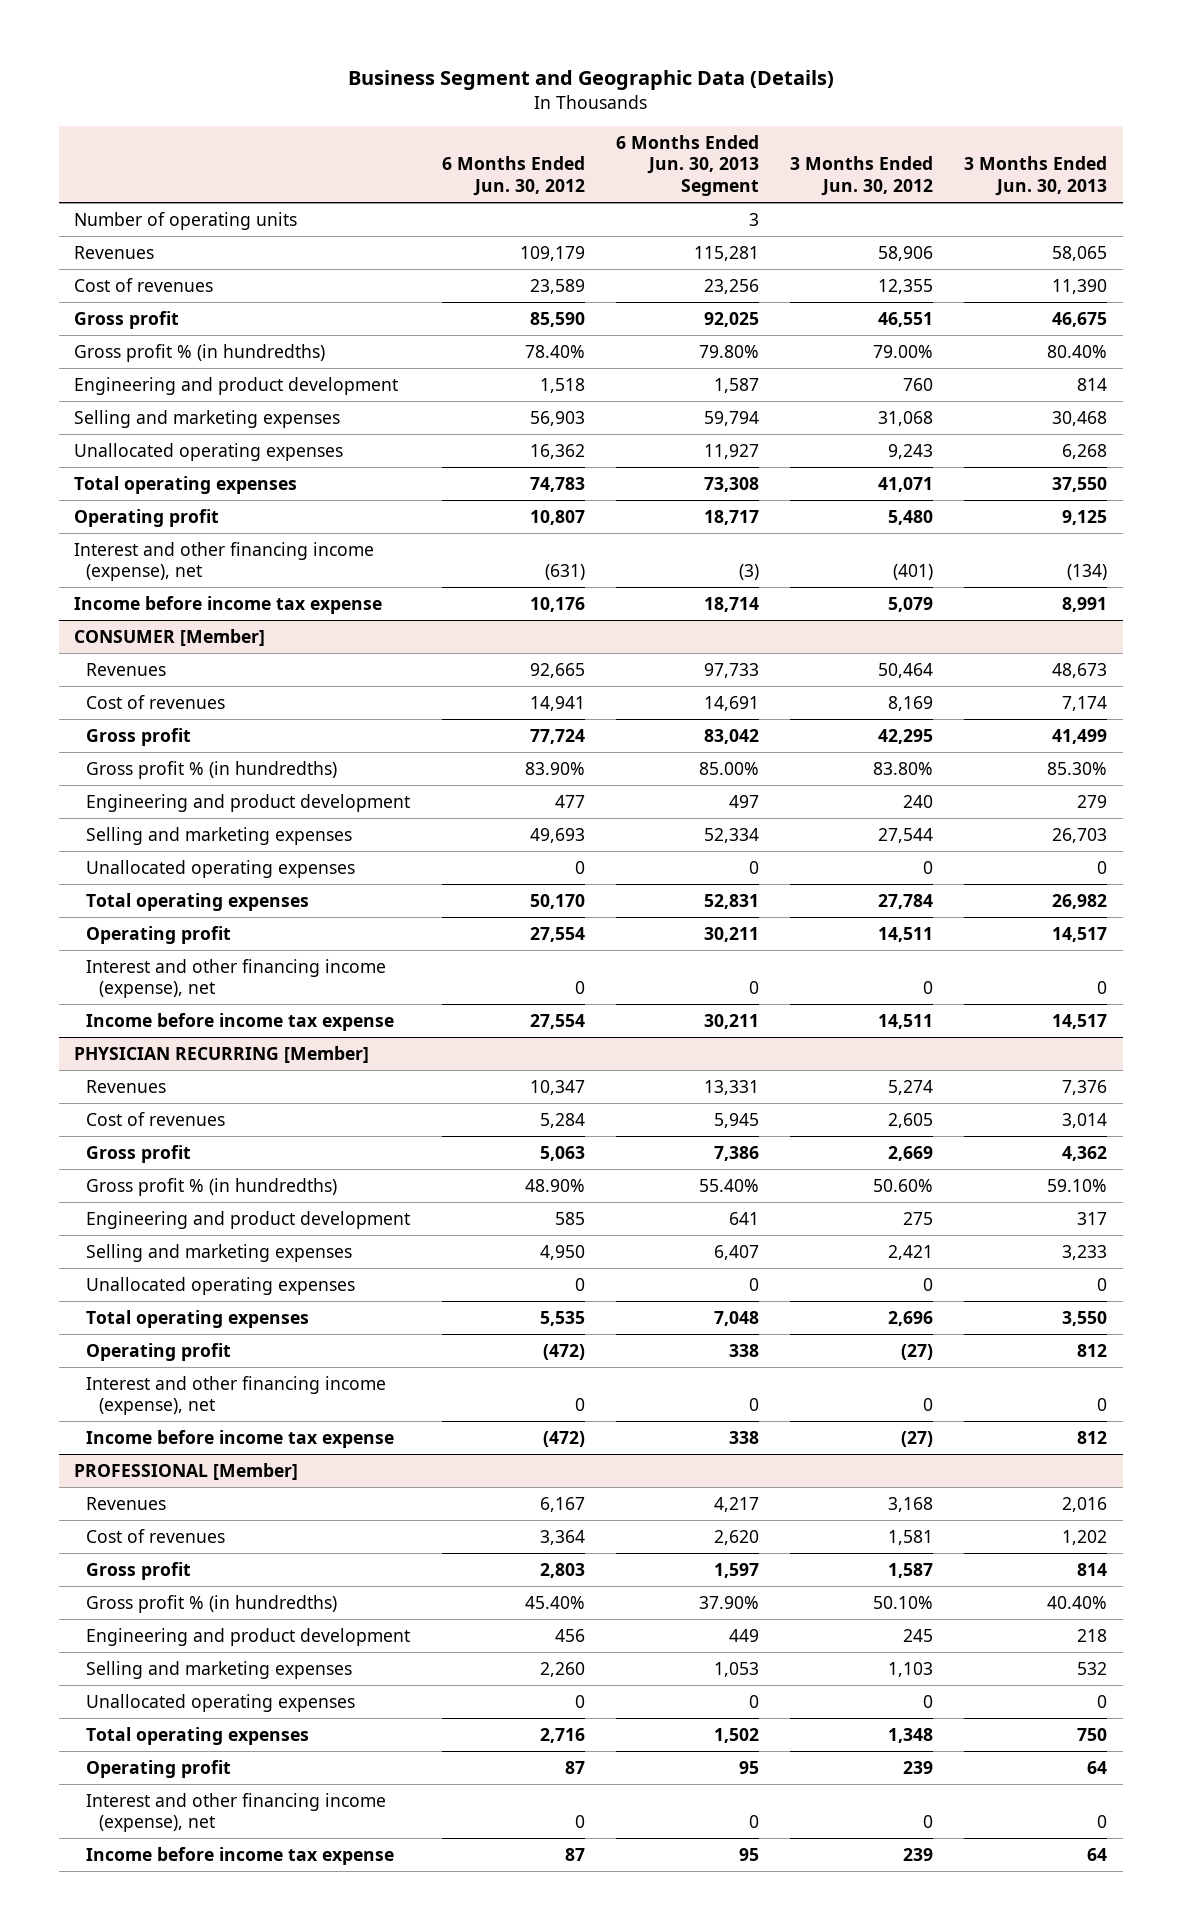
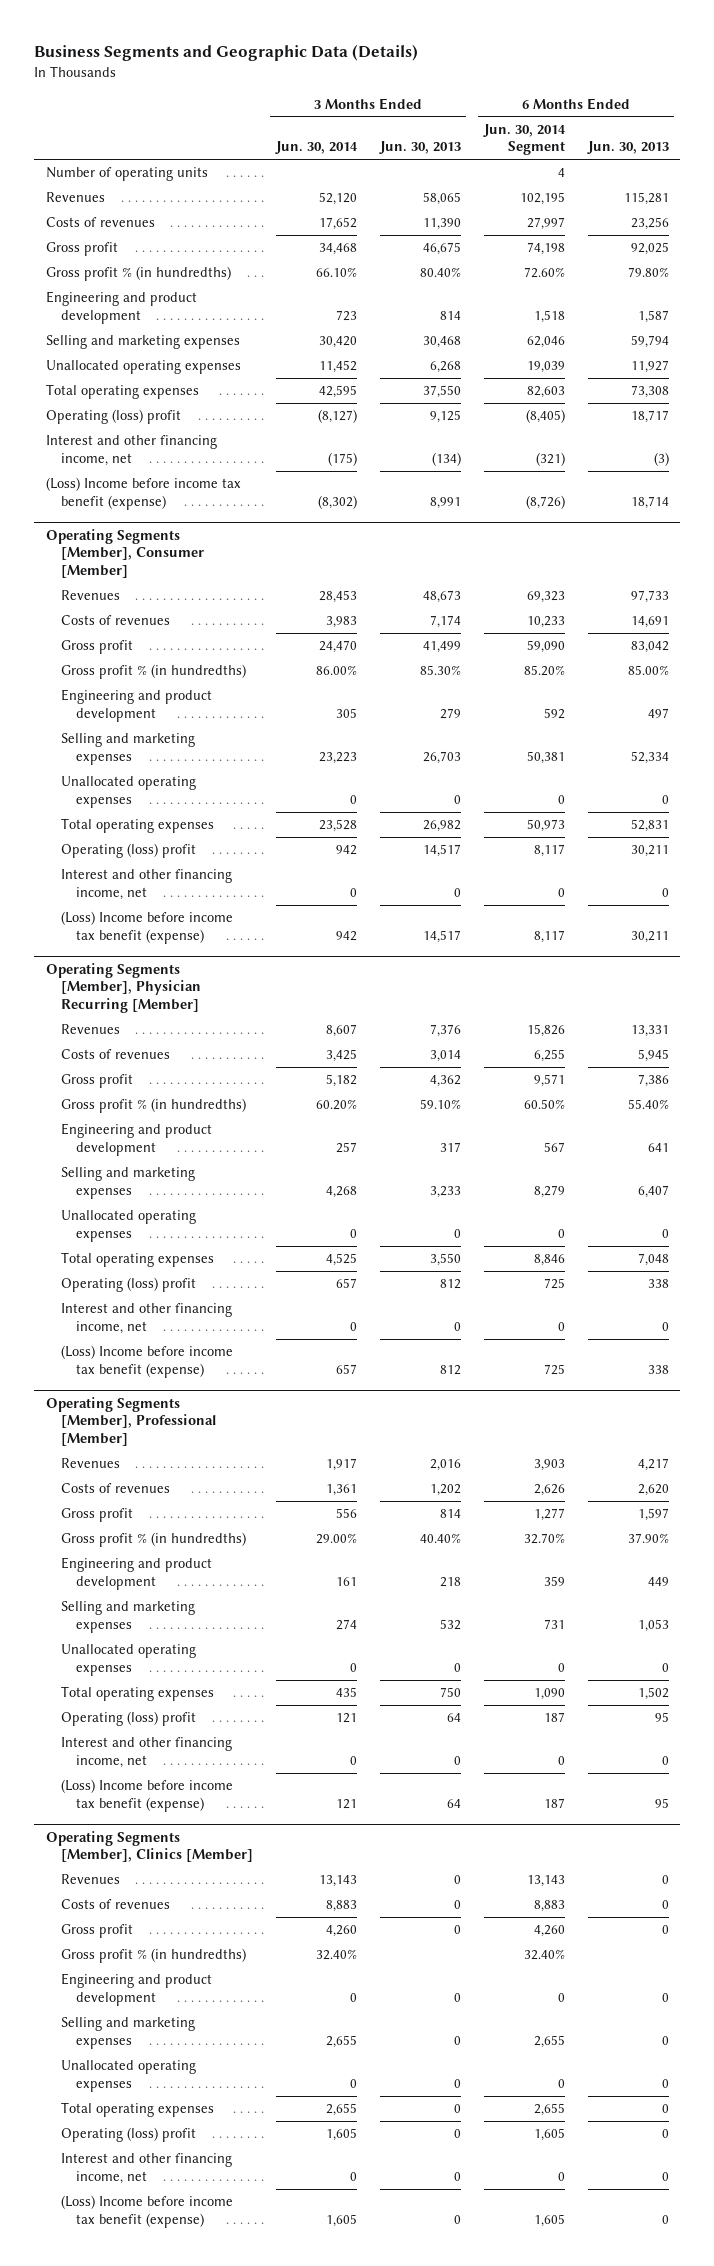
- Business Segment and Geographic Data (Details)
+ Business Segments and Geographic Data (Details)
- | 6 Months Ended Jun. 30, 2012 | 6 Months Ended Jun. 30, 2013 Segment | 3 Months Ended Jun. 30, 2012 | 3 Months Ended Jun. 30, 2013
+ | 3 Months Ended Jun. 30, 2014 | 3 Months Ended Jun. 30, 2013 | 6 Months Ended Jun. 30, 2014 Segment | 6 Months Ended Jun. 30, 2013
- Cost of revenues | 23,589 | 23,256 | 12,355 | 11,390
+ Costs of revenues | 17,652 | 11,390 | 27,997 | 23,256
- Operating profit | 10,807 | 18,717 | 5,480 | 9,125
- Interest and other financing income (expense), net | (631) | (3) | (401) | (134)
- Income before income tax expense | 10,176 | 18,714 | 5,079 | 8,991
- CONSUMER [Member]
+ Operating (loss) profit | (8,127) | 9,125 | (8,405) | 18,717
+ Interest and other financing income, net | (175) | (134) | (321) | (3)
+ (Loss) Income before income tax benefit (expense) | (8,302) | 8,991 | (8,726) | 18,714
+ Operating Segments [Member], Consumer [Member]
- Cost of revenues | 14,941 | 14,691 | 8,169 | 7,174
+ Costs of revenues | 3,983 | 7,174 | 10,233 | 14,691
- Operating profit | 27,554 | 30,211 | 14,511 | 14,517
- Interest and other financing income (expense), net | 0 | 0 | 0 | 0
- Income before income tax expense | 27,554 | 30,211 | 14,511 | 14,517
- PHYSICIAN RECURRING [Member]
+ Operating (loss) profit | 942 | 14,517 | 8,117 | 30,211
+ Interest and other financing income, net | 0 | 0 | 0 | 0
+ (Loss) Income before income tax benefit (expense) | 942 | 14,517 | 8,117 | 30,211
+ Operating Segments [Member], Physician Recurring [Member]
- Cost of revenues | 5,284 | 5,945 | 2,605 | 3,014
+ Costs of revenues | 3,425 | 3,014 | 6,255 | 5,945
- Operating profit | (472) | 338 | (27) | 812
- Interest and other financing income (expense), net | 0 | 0 | 0 | 0
- Income before income tax expense | (472) | 338 | (27) | 812
- PROFESSIONAL [Member]
+ Operating (loss) profit | 657 | 812 | 725 | 338
+ Interest and other financing income, net | 0 | 0 | 0 | 0
+ (Loss) Income before income tax benefit (expense) | 657 | 812 | 725 | 338
+ Operating Segments [Member], Professional [Member]
- Cost of revenues | 3,364 | 2,620 | 1,581 | 1,202
+ Costs of revenues | 1,361 | 1,202 | 2,626 | 2,620
- Operating profit | 87 | 95 | 239 | 64
- Interest and other financing income (expense), net | 0 | 0 | 0 | 0
- Income before income tax expense | 87 | 95 | 239 | 64
+ Operating (loss) profit | 121 | 64 | 187 | 95
+ Interest and other financing income, net | 0 | 0 | 0 | 0
+ (Loss) Income before income tax benefit (expense) | 121 | 64 | 187 | 95
+ Operating Segments [Member], Clinics [Member]
+ Revenues | 13,143 | 0 | 13,143 | 0
+ Costs of revenues | 8,883 | 0 | 8,883 | 0
+ Gross profit | 4,260 | 0 | 4,260 | 0
+ Gross profit % (in hundredths) | 32.40% | | 32.40% |
+ Engineering and product development | 0 | 0 | 0 | 0
+ Selling and marketing expenses | 2,655 | 0 | 2,655 | 0
+ Unallocated operating expenses | 0 | 0 | 0 | 0
+ Total operating expenses | 2,655 | 0 | 2,655 | 0
+ Operating (loss) profit | 1,605 | 0 | 1,605 | 0
+ Interest and other financing income, net | 0 | 0 | 0 | 0
+ (Loss) Income before income tax benefit (expense) | 1,605 | 0 | 1,605 | 0

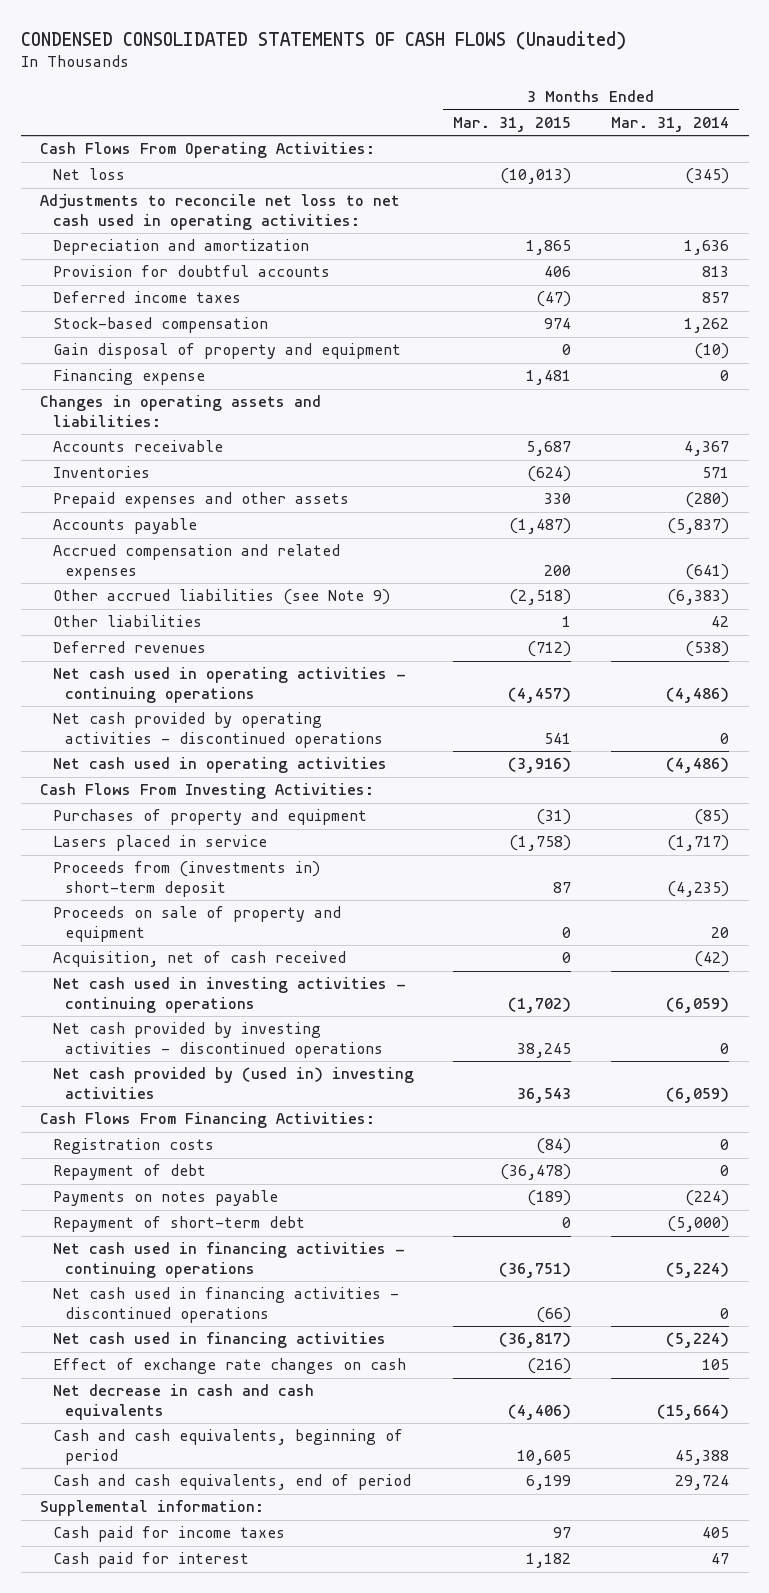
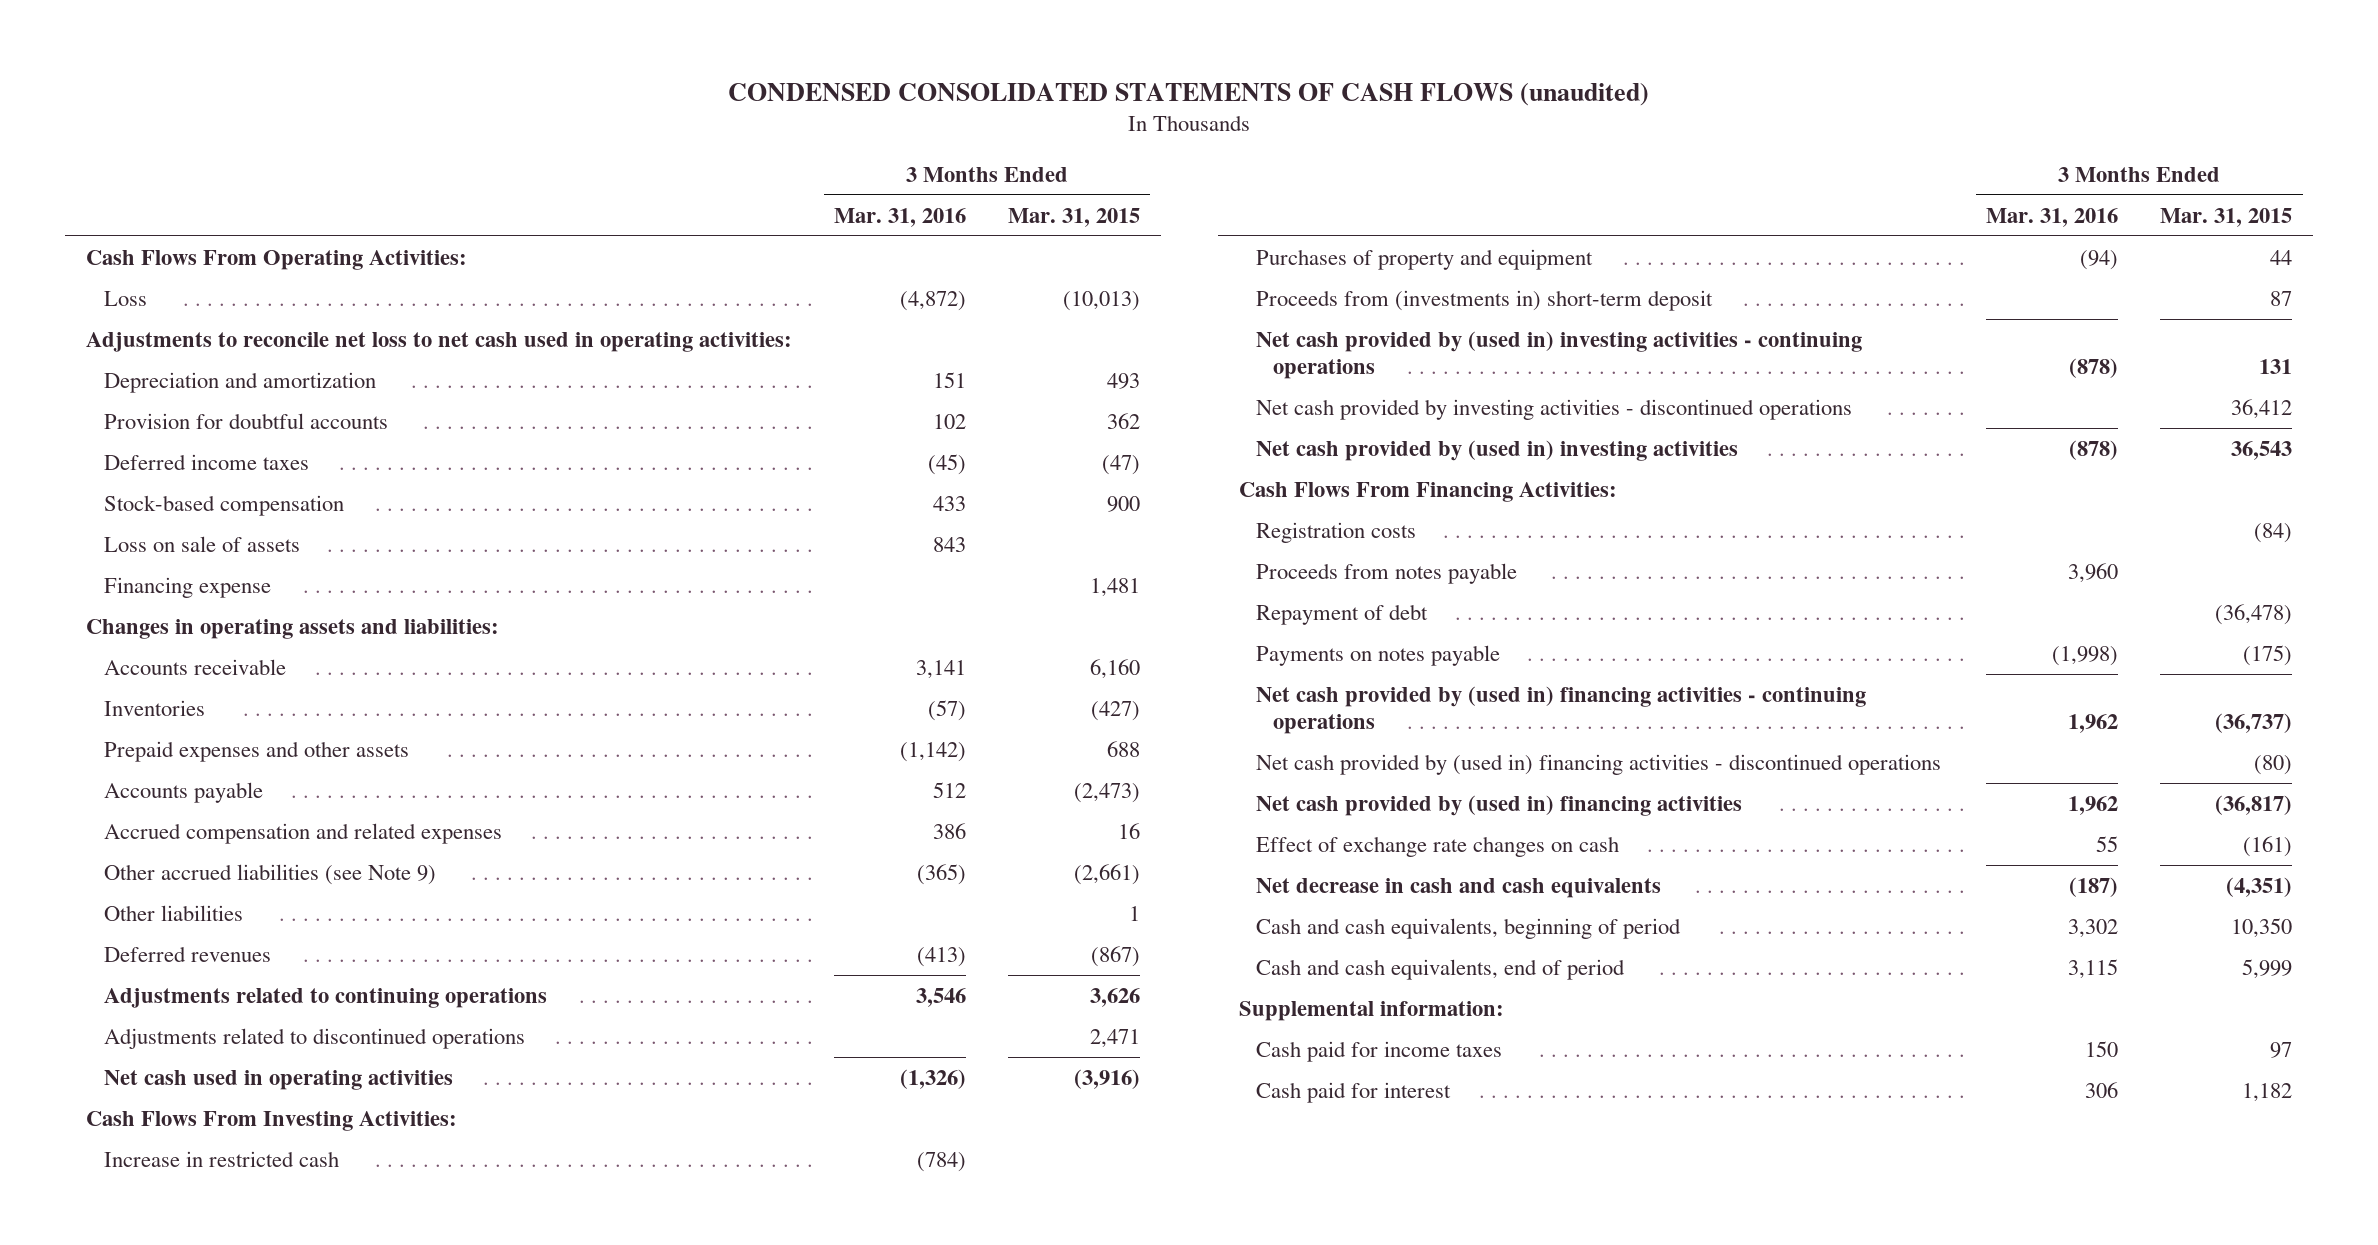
- CONDENSED CONSOLIDATED STATEMENTS OF CASH FLOWS (Unaudited)
+ CONDENSED CONSOLIDATED STATEMENTS OF CASH FLOWS (unaudited)
- | 3 Months Ended Mar. 31, 2015 | 3 Months Ended Mar. 31, 2014
+ | 3 Months Ended Mar. 31, 2016 | 3 Months Ended Mar. 31, 2015
- Net loss | (10,013) | (345)
+ Loss | (4,872) | (10,013)
- Depreciation and amortization | 1,865 | 1,636
- Provision for doubtful accounts | 406 | 813
+ Depreciation and amortization | 151 | 493
+ Provision for doubtful accounts | 102 | 362
- Stock-based compensation | 974 | 1,262
- Gain disposal of property and equipment | 0 | (10)
+ Stock-based compensation | 433 | 900
+ Loss on sale of assets | 843 |
- Accounts receivable | 5,687 | 4,367
- Inventories | (624) | 571
- Prepaid expenses and other assets | 330 | (280)
- Accounts payable | (1,487) | (5,837)
- Accrued compensation and related expenses | 200 | (641)
- Other accrued liabilities (see Note 9) | (2,518) | (6,383)
+ Accounts receivable | 3,141 | 6,160
+ Inventories | (57) | (427)
+ Prepaid expenses and other assets | (1,142) | 688
+ Accounts payable | 512 | (2,473)
+ Accrued compensation and related expenses | 386 | 16
+ Other accrued liabilities (see Note 9) | (365) | (2,661)
- Deferred revenues | (712) | (538)
- Net cash used in operating activities - continuing operations | (4,457) | (4,486)
- Net cash provided by operating activities - discontinued operations | 541 | 0
+ Deferred revenues | (413) | (867)
+ Adjustments related to continuing operations | 3,546 | 3,626
+ Adjustments related to discontinued operations | | 2,471
- Purchases of property and equipment | (31) | (85)
- Lasers placed in service | (1,758) | (1,717)
+ Increase in restricted cash | (784) |
+ Purchases of property and equipment | (94) | 44
- Proceeds on sale of property and equipment | 0 | 20
- Acquisition, net of cash received | 0 | (42)
- Net cash used in investing activities - continuing operations | (1,702) | (6,059)
- Net cash provided by investing activities - discontinued operations | 38,245 | 0
+ Net cash provided by (used in) investing activities - continuing operations | (878) | 131
+ Net cash provided by investing activities - discontinued operations | | 36,412
+ Proceeds from notes payable | 3,960 |
- Payments on notes payable | (189) | (224)
- Repayment of short-term debt | 0 | (5,000)
- Net cash used in financing activities - continuing operations | (36,751) | (5,224)
- Net cash used in financing activities - discontinued operations | (66) | 0
- Net cash used in financing activities | (36,817) | (5,224)
- Effect of exchange rate changes on cash | (216) | 105
- Net decrease in cash and cash equivalents | (4,406) | (15,664)
- Cash and cash equivalents, beginning of period | 10,605 | 45,388
- Cash and cash equivalents, end of period | 6,199 | 29,724
+ Payments on notes payable | (1,998) | (175)
+ Net cash provided by (used in) financing activities - continuing operations | 1,962 | (36,737)
+ Net cash provided by (used in) financing activities - discontinued operations | | (80)
+ Net cash provided by (used in) financing activities | 1,962 | (36,817)
+ Effect of exchange rate changes on cash | 55 | (161)
+ Net decrease in cash and cash equivalents | (187) | (4,351)
+ Cash and cash equivalents, beginning of period | 3,302 | 10,350
+ Cash and cash equivalents, end of period | 3,115 | 5,999

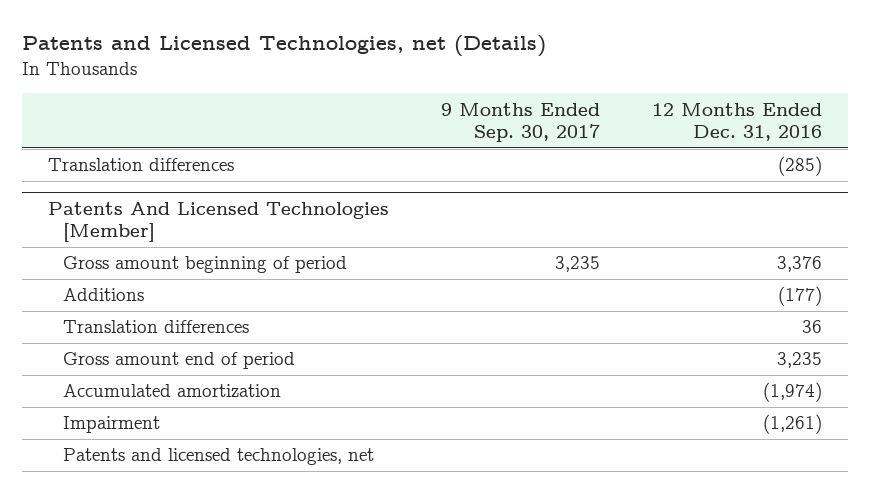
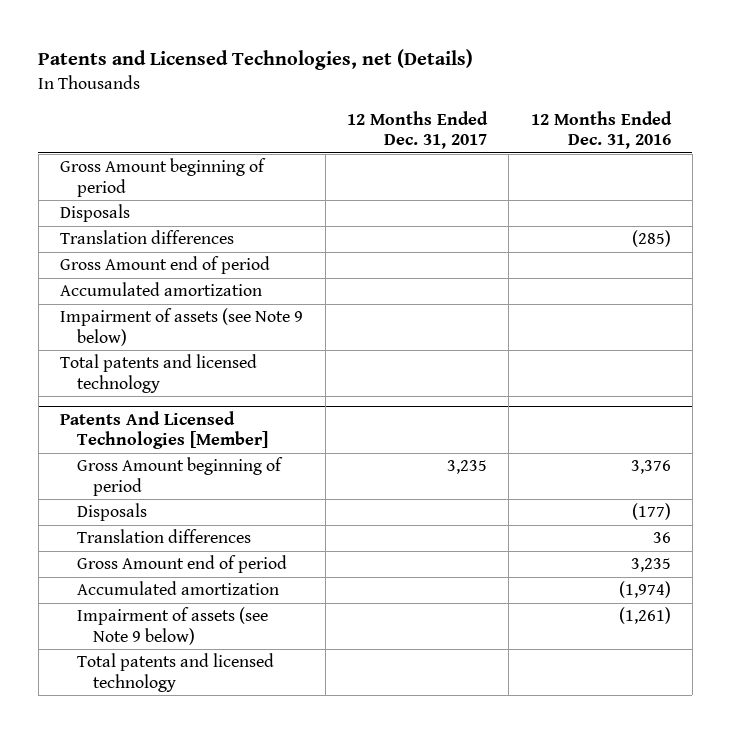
- | 9 Months Ended Sep. 30, 2017 | 12 Months Ended Dec. 31, 2016
+ | 12 Months Ended Dec. 31, 2017 | 12 Months Ended Dec. 31, 2016
+ Gross Amount beginning of period
+ Disposals
+ Gross Amount end of period
+ Accumulated amortization
+ Impairment of assets (see Note 9 below)
+ Total patents and licensed technology
@ Patents And Licensed Technologies [Member]
- Gross amount beginning of period | 3,235 | 3,376
- Additions | | (177)
+ Gross Amount beginning of period | 3,235 | 3,376
+ Disposals | | (177)
- Gross amount end of period | | 3,235
+ Gross Amount end of period | | 3,235
- Impairment | | (1,261)
- Patents and licensed technologies, net
+ Impairment of assets (see Note 9 below) | | (1,261)
+ Total patents and licensed technology

